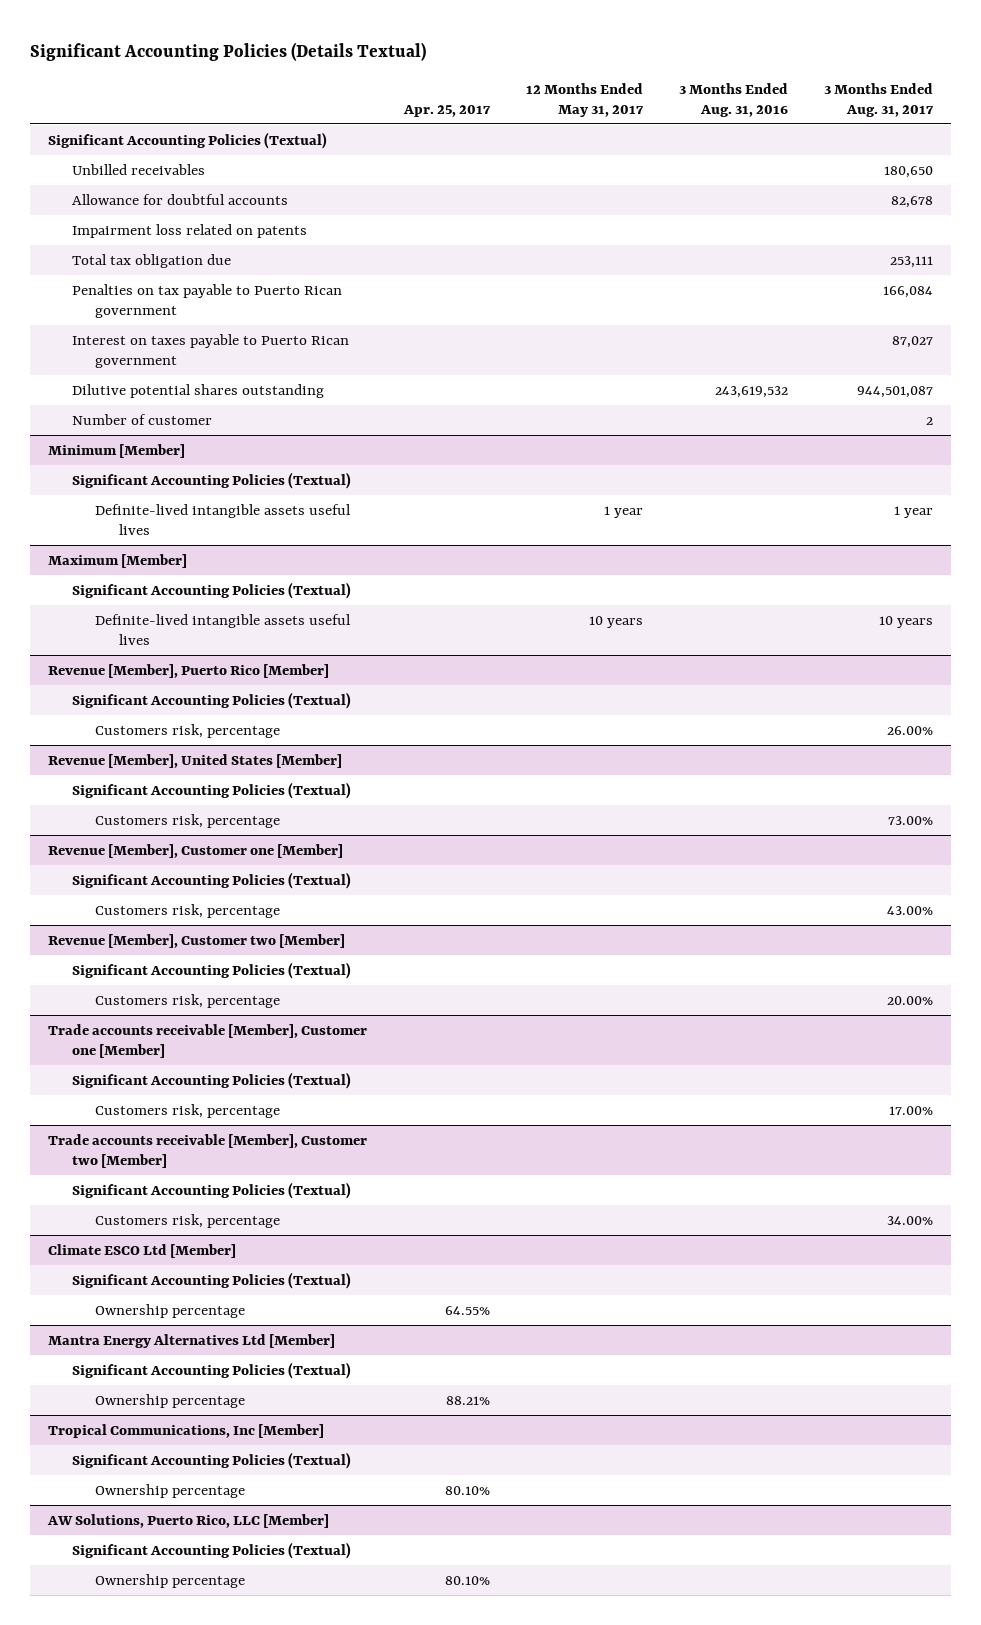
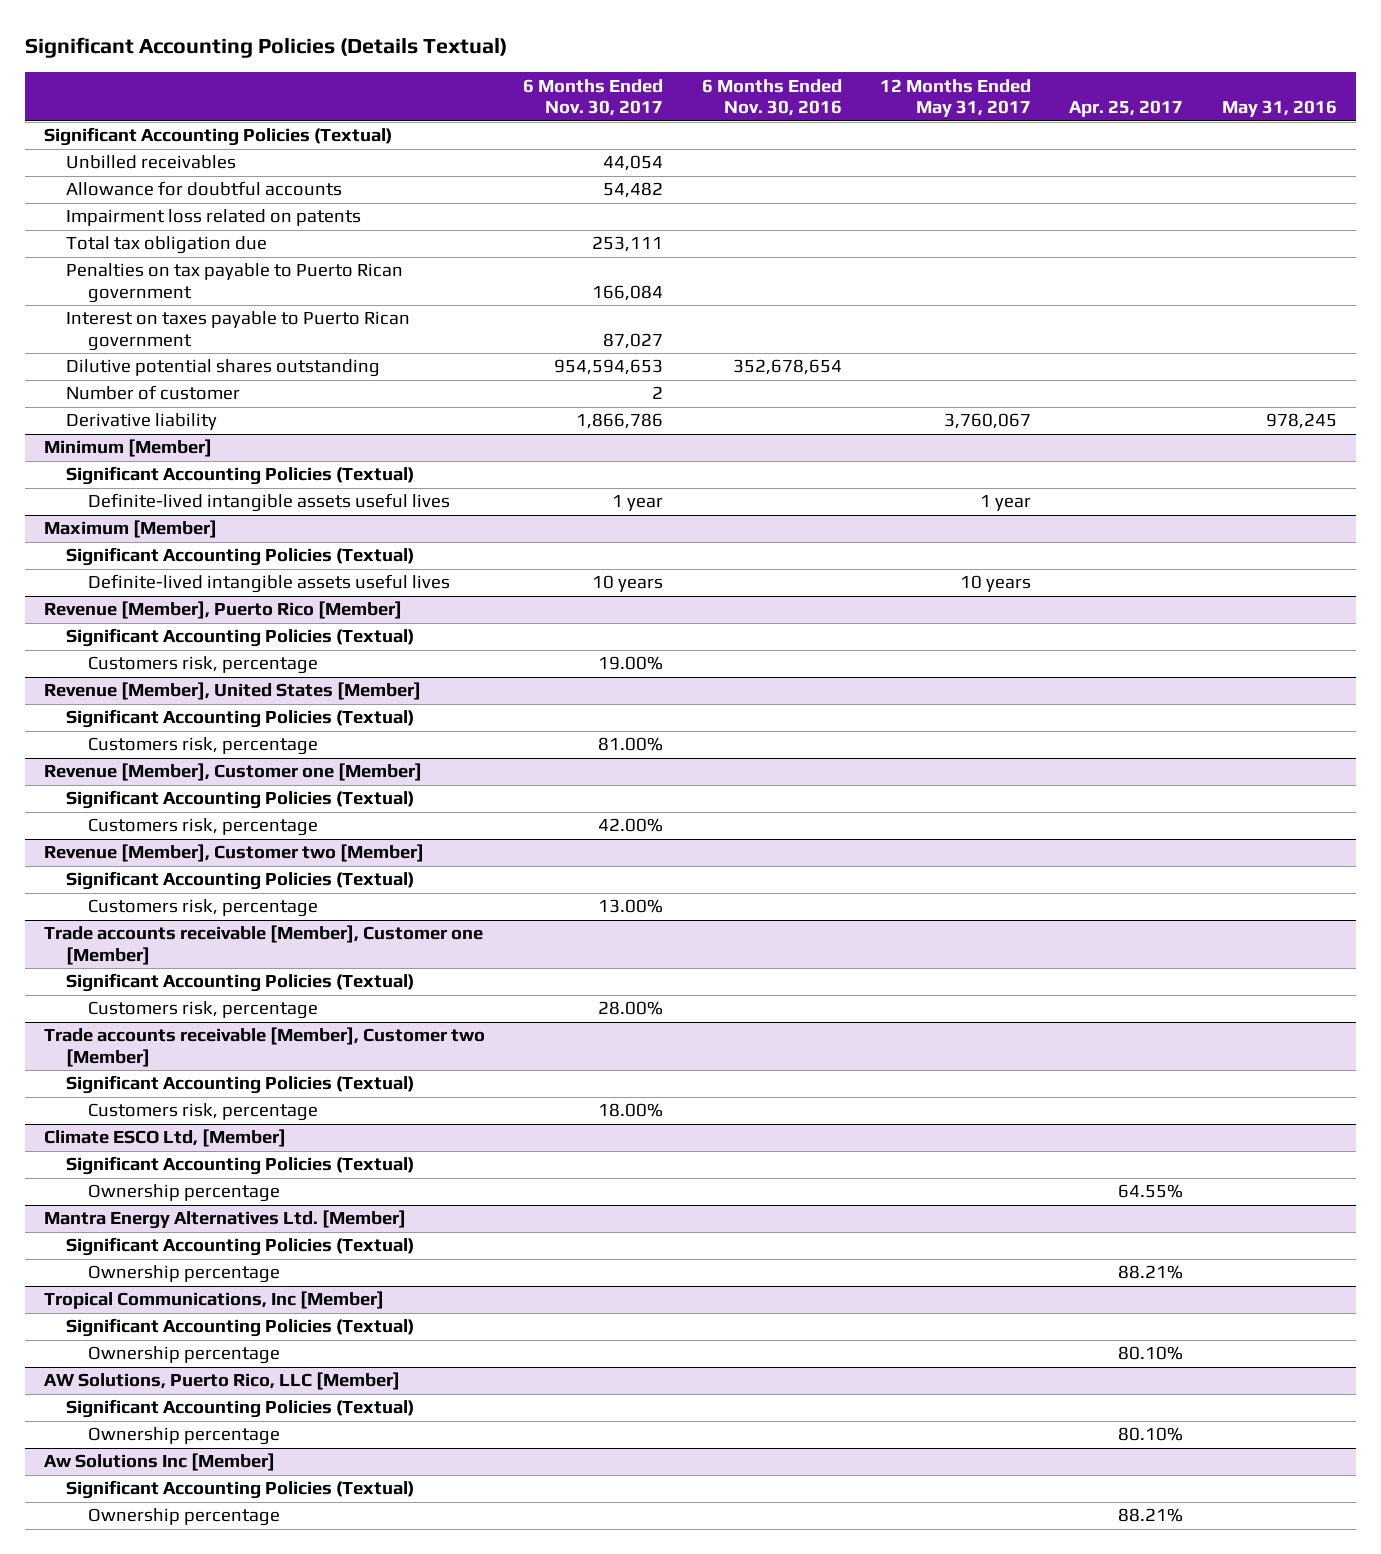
- | Apr. 25, 2017 | 12 Months Ended May 31, 2017 | 3 Months Ended Aug. 31, 2016 | 3 Months Ended Aug. 31, 2017
+ | 6 Months Ended Nov. 30, 2017 | 6 Months Ended Nov. 30, 2016 | 12 Months Ended May 31, 2017 | Apr. 25, 2017 | May 31, 2016
+ Derivative liability | 1,866,786 | | 3,760,067 | | 978,245
- Climate ESCO Ltd [Member]
+ Climate ESCO Ltd, [Member]
- Mantra Energy Alternatives Ltd [Member]
+ Mantra Energy Alternatives Ltd. [Member]
+ Aw Solutions Inc [Member]
+ Significant Accounting Policies (Textual)
+ Ownership percentage | | | | 88.21% |

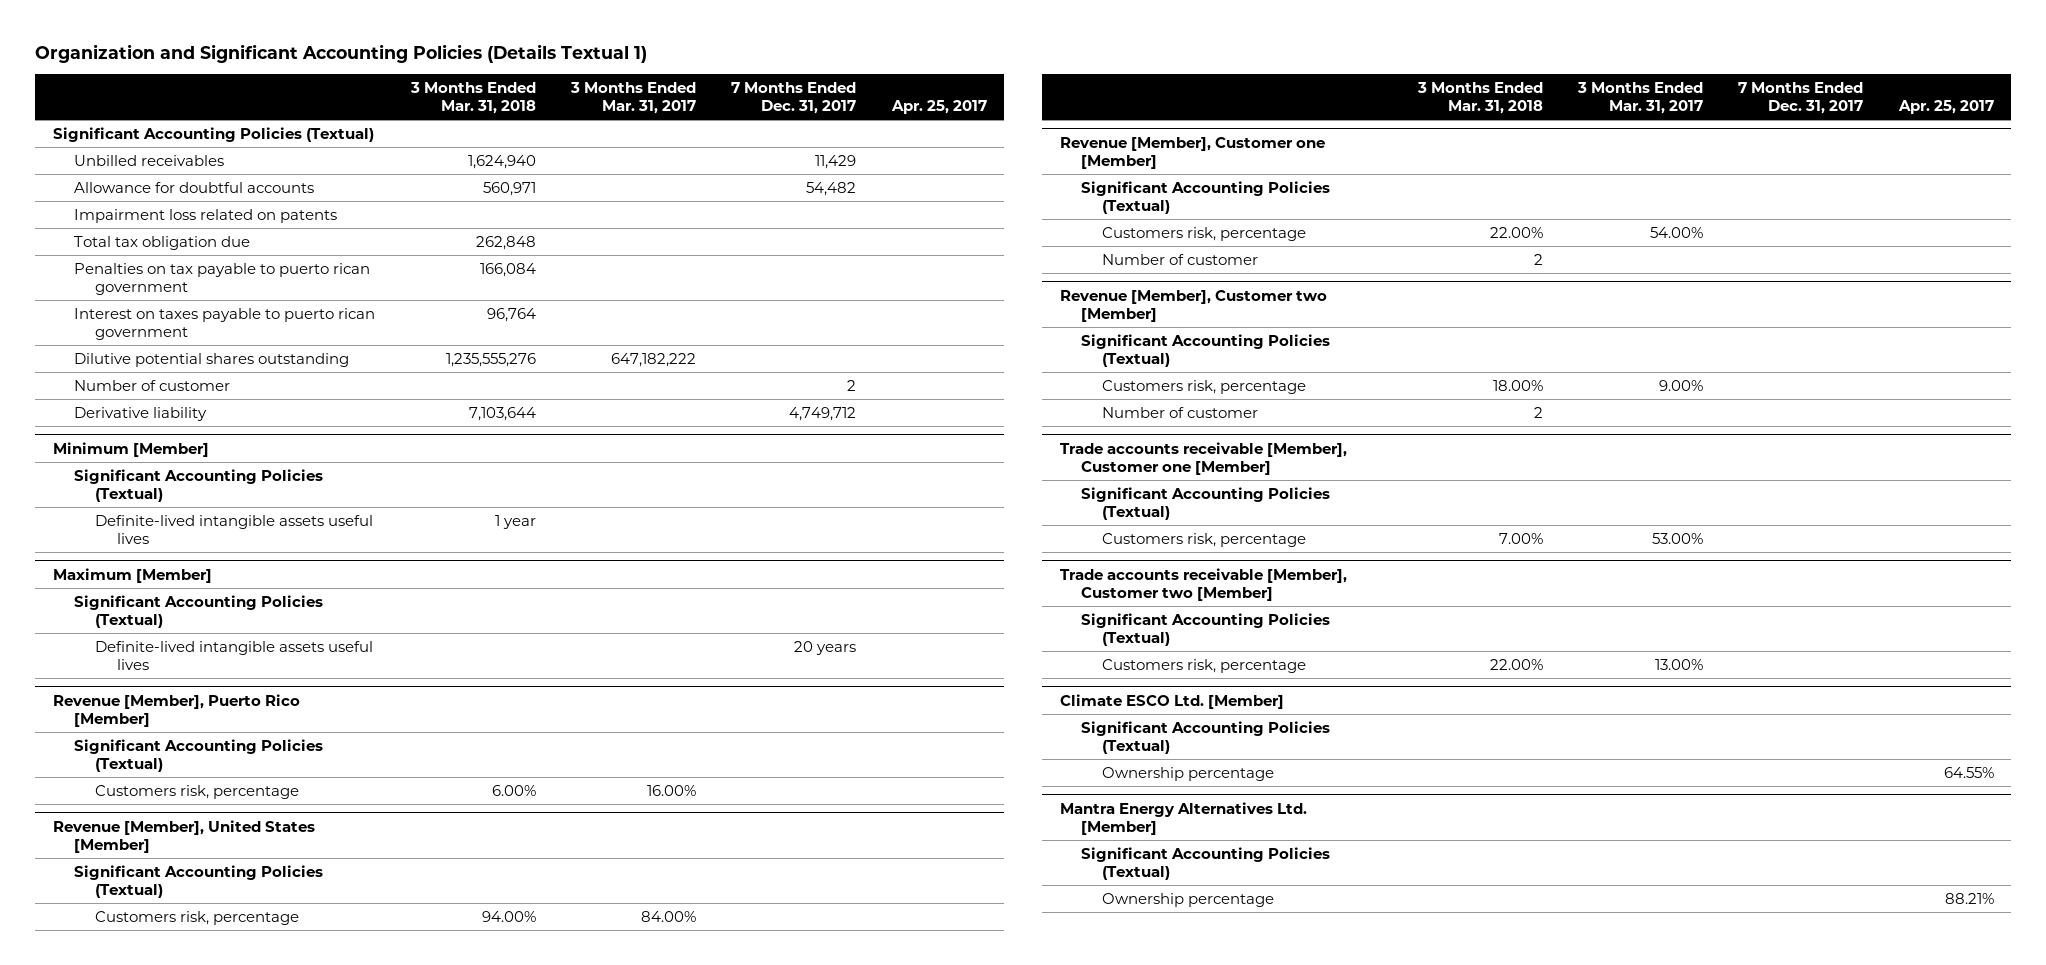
- Significant Accounting Policies (Details Textual)
+ Organization and Significant Accounting Policies (Details Textual 1)
- | 6 Months Ended Nov. 30, 2017 | 6 Months Ended Nov. 30, 2016 | 12 Months Ended May 31, 2017 | Apr. 25, 2017 | May 31, 2016
+ | 3 Months Ended Mar. 31, 2018 | 3 Months Ended Mar. 31, 2017 | 7 Months Ended Dec. 31, 2017 | Apr. 25, 2017
- Penalties on tax payable to Puerto Rican government | 166,084 | | | |
- Interest on taxes payable to Puerto Rican government | 87,027 | | | |
+ Penalties on tax payable to puerto rican government | 166,084 | | |
+ Interest on taxes payable to puerto rican government | 96,764 | | |
@ Revenue [Member], Customer one [Member]
+ Number of customer | 2 | | |
@ Revenue [Member], Customer two [Member]
+ Number of customer | 2 | | |
- Climate ESCO Ltd, [Member]
+ Climate ESCO Ltd. [Member]
- Tropical Communications, Inc [Member]
- Significant Accounting Policies (Textual)
- Ownership percentage | | | | 80.10% |
- AW Solutions, Puerto Rico, LLC [Member]
- Significant Accounting Policies (Textual)
- Ownership percentage | | | | 80.10% |
- Aw Solutions Inc [Member]
- Significant Accounting Policies (Textual)
- Ownership percentage | | | | 88.21% |

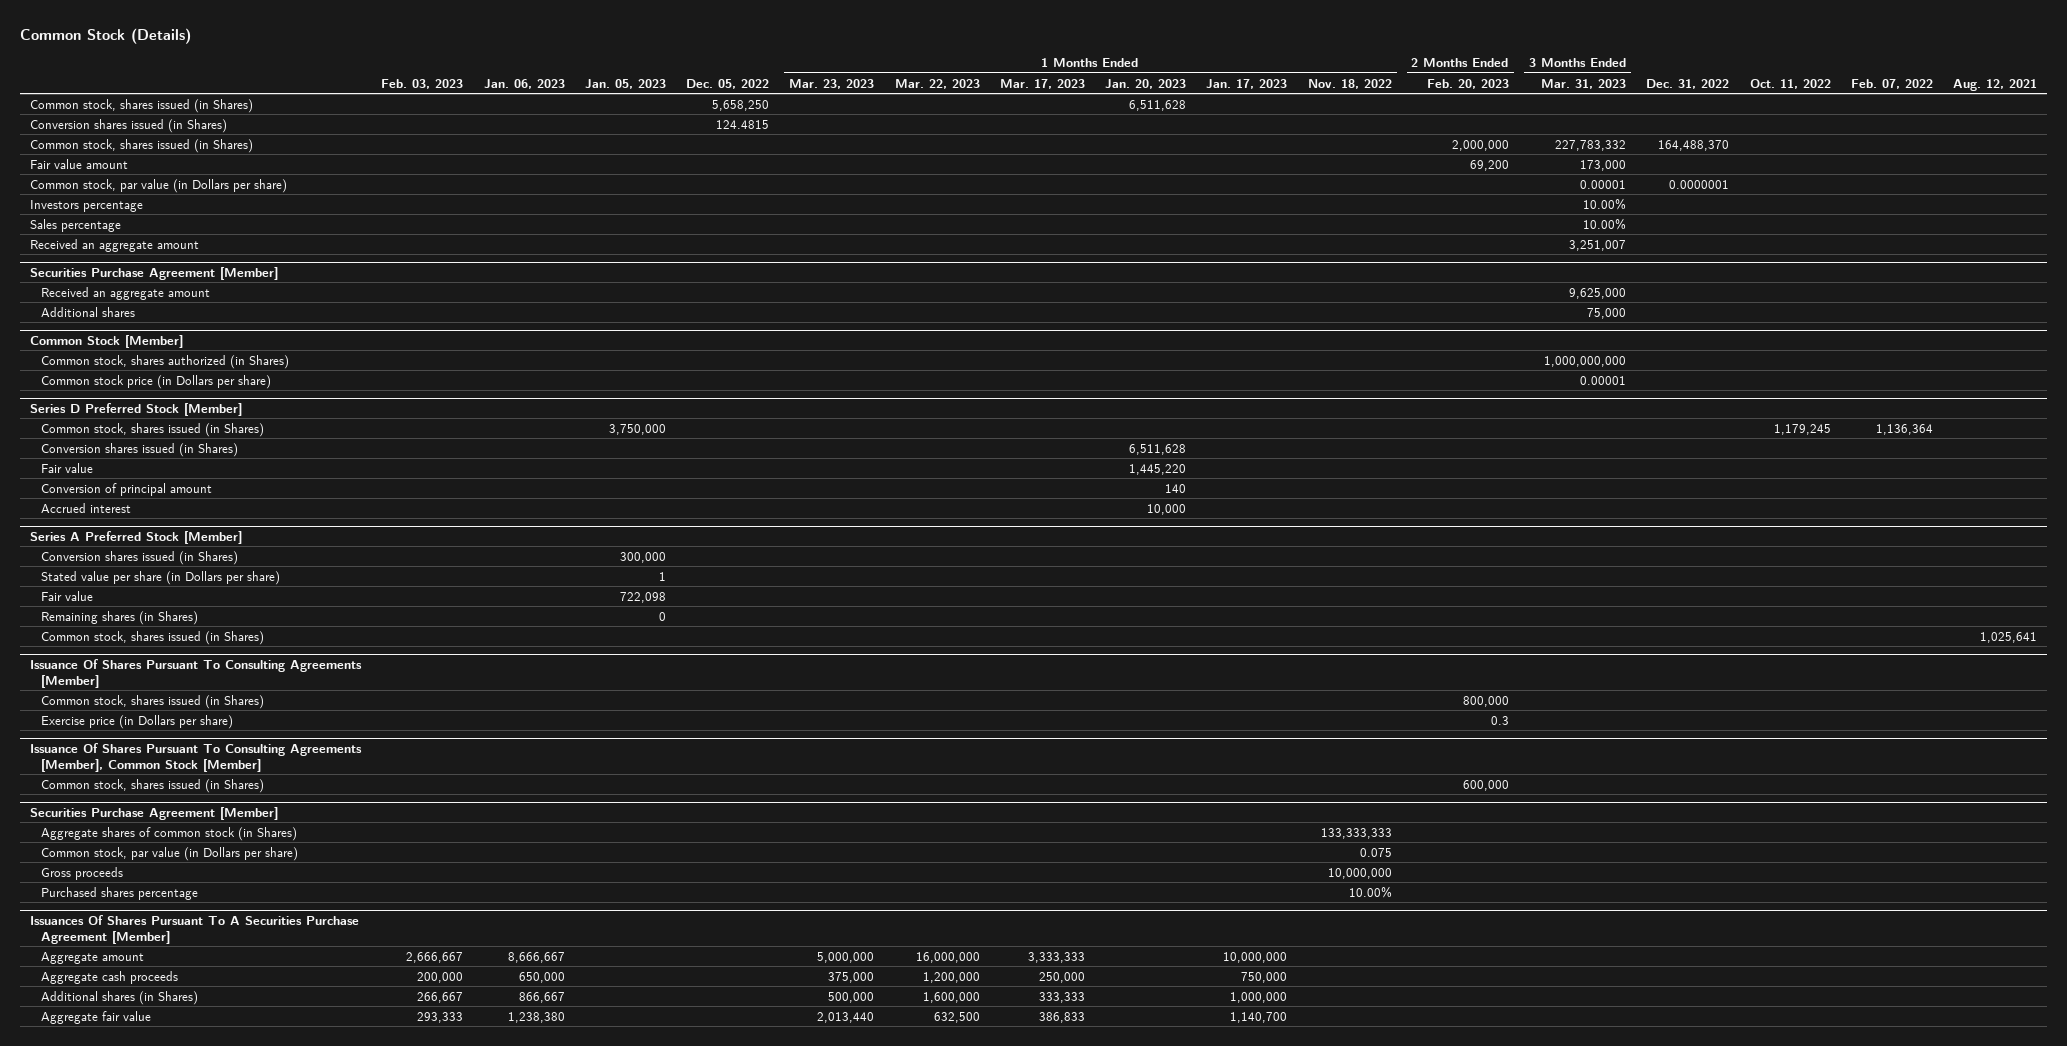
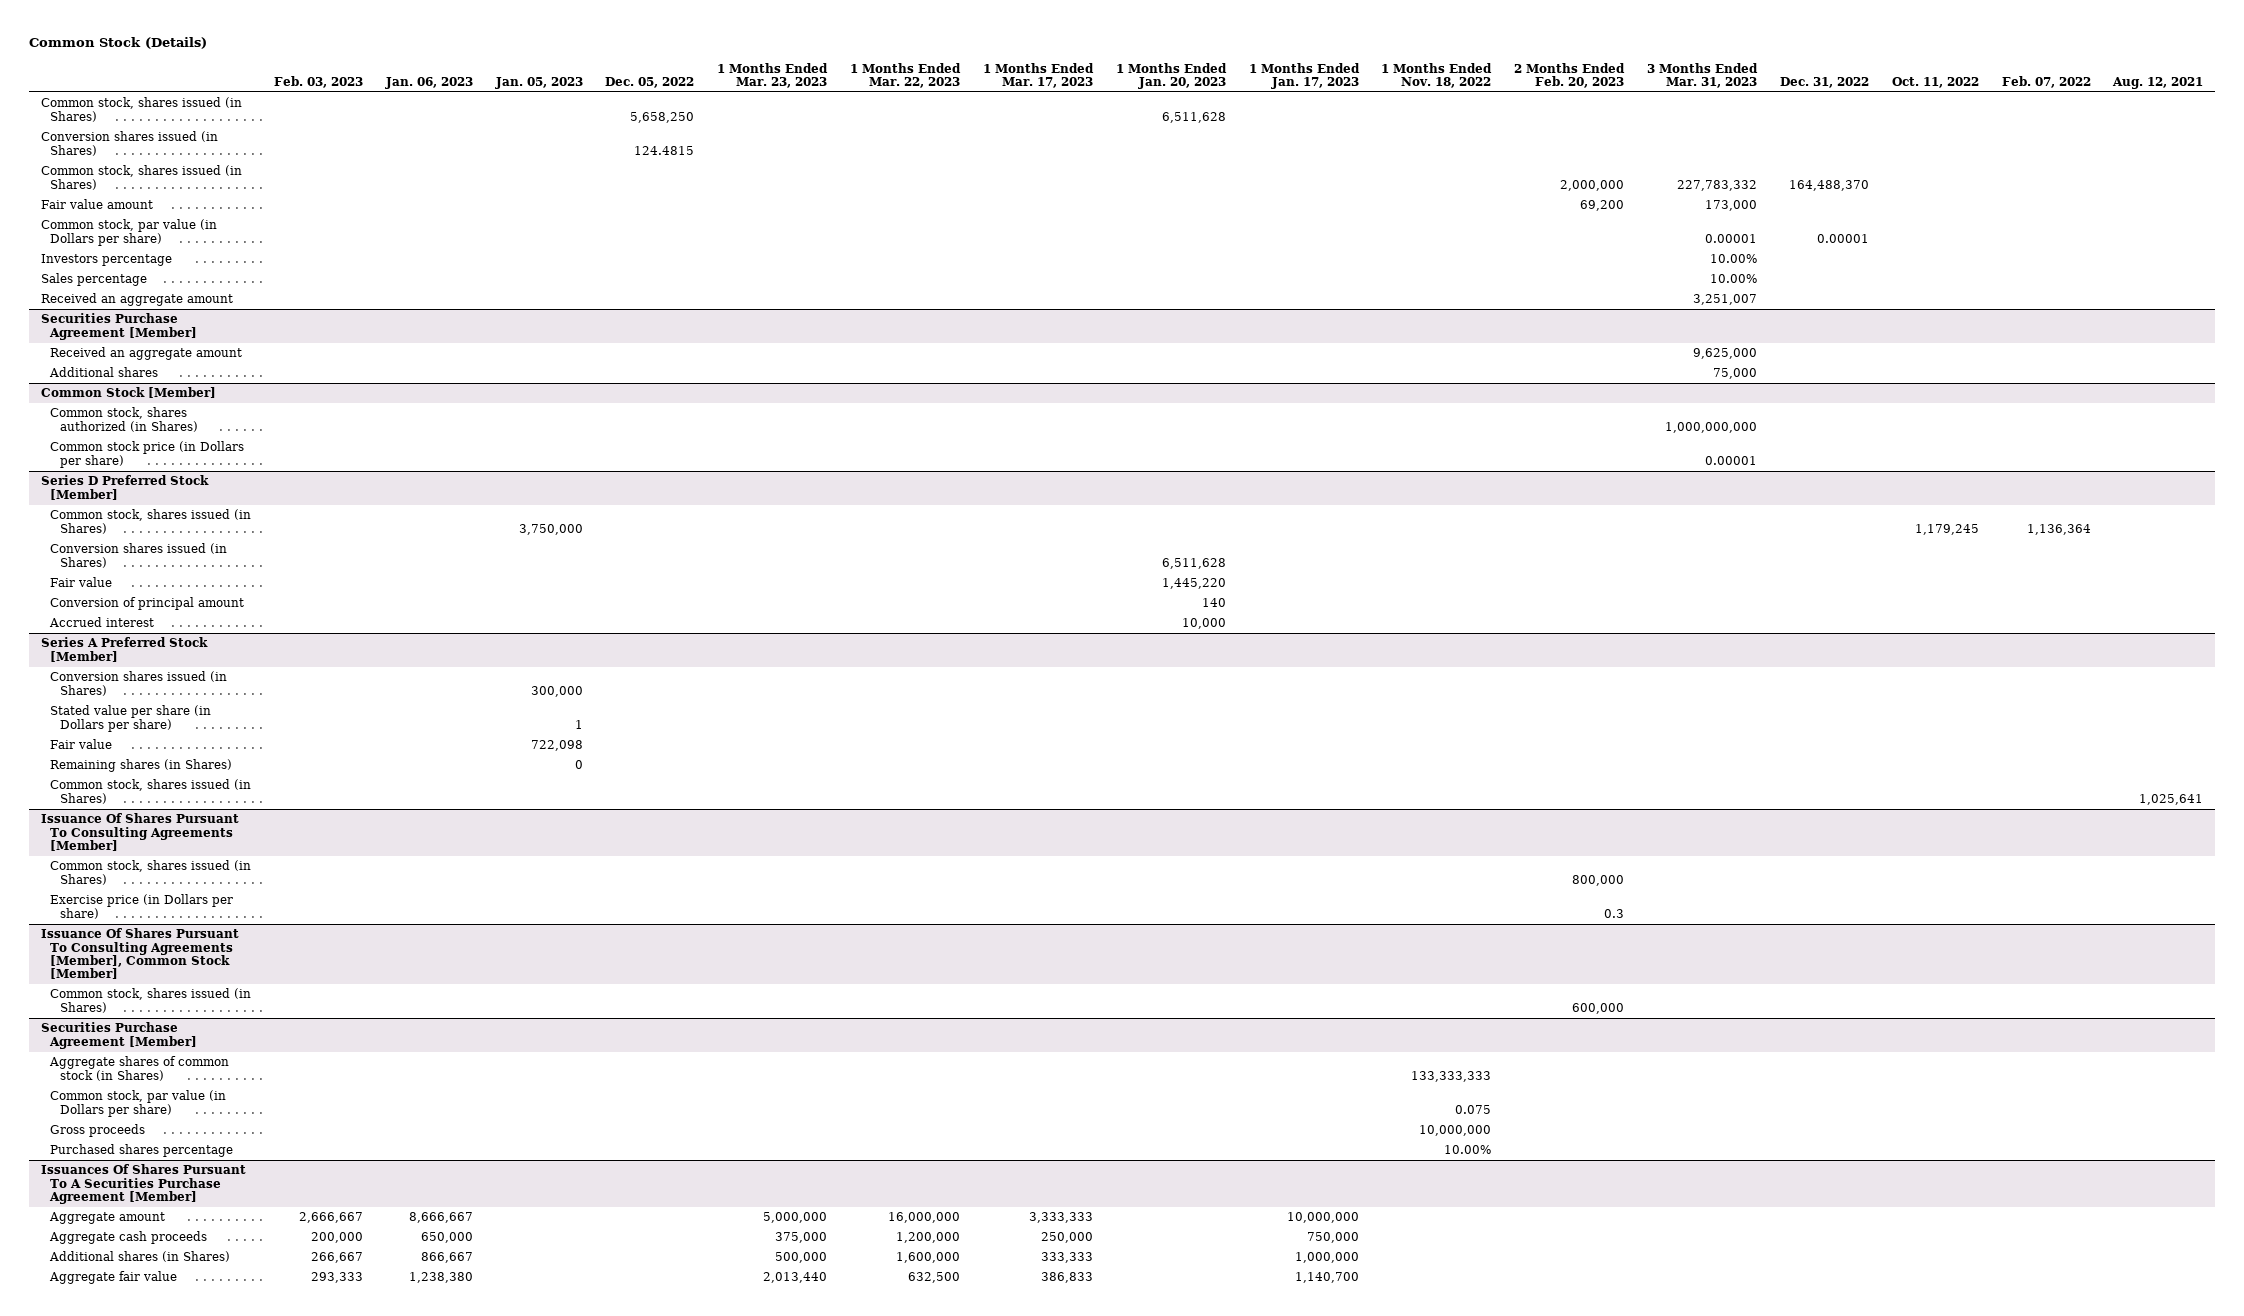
- Common stock, par value (in Dollars per share) | | | | | | | | | | | | 0.00001 | 0.0000001 | | |
+ Common stock, par value (in Dollars per share) | | | | | | | | | | | | 0.00001 | 0.00001 | | |

